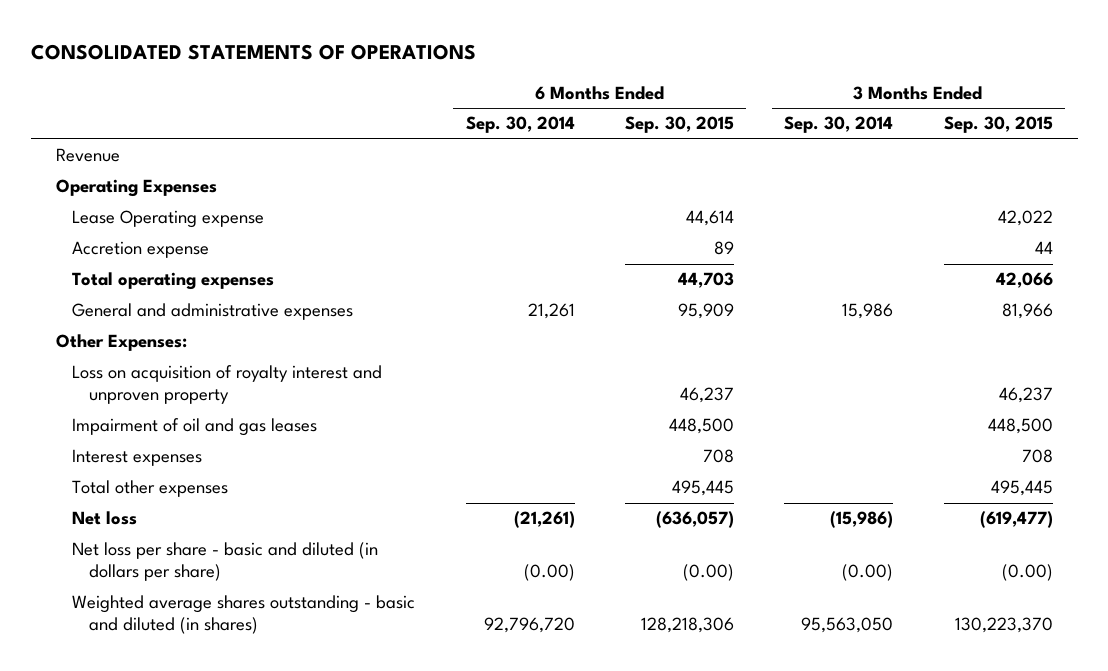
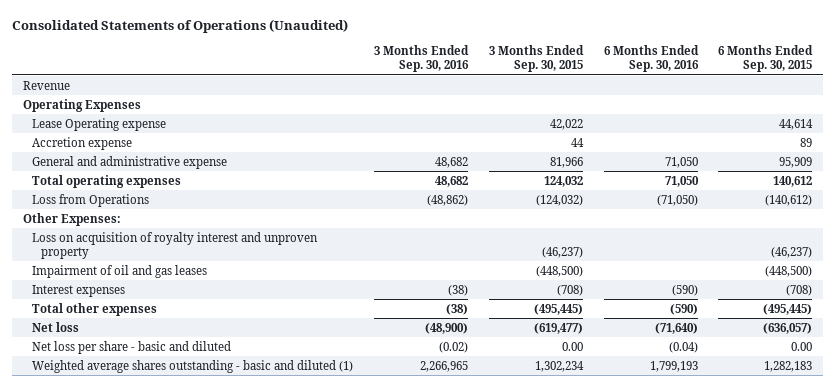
- CONSOLIDATED STATEMENTS OF OPERATIONS
+ Consolidated Statements of Operations (Unaudited)
- | 6 Months Ended Sep. 30, 2014 | 6 Months Ended Sep. 30, 2015 | 3 Months Ended Sep. 30, 2014 | 3 Months Ended Sep. 30, 2015
+ | 3 Months Ended Sep. 30, 2016 | 3 Months Ended Sep. 30, 2015 | 6 Months Ended Sep. 30, 2016 | 6 Months Ended Sep. 30, 2015
- Total operating expenses | | 44,703 | | 42,066
- General and administrative expenses | 21,261 | 95,909 | 15,986 | 81,966
+ General and administrative expense | 48,682 | 81,966 | 71,050 | 95,909
+ Total operating expenses | 48,682 | 124,032 | 71,050 | 140,612
+ Loss from Operations | (48,862) | (124,032) | (71,050) | (140,612)
- Loss on acquisition of royalty interest and unproven property | | 46,237 | | 46,237
- Impairment of oil and gas leases | | 448,500 | | 448,500
- Interest expenses | | 708 | | 708
- Total other expenses | | 495,445 | | 495,445
+ Loss on acquisition of royalty interest and unproven property | | (46,237) | | (46,237)
+ Impairment of oil and gas leases | | (448,500) | | (448,500)
+ Interest expenses | (38) | (708) | (590) | (708)
+ Total other expenses | (38) | (495,445) | (590) | (495,445)
- Net loss per share - basic and diluted (in dollars per share) | (0.00) | (0.00) | (0.00) | (0.00)
- Weighted average shares outstanding - basic and diluted (in shares) | 92,796,720 | 128,218,306 | 95,563,050 | 130,223,370
+ Net loss per share - basic and diluted | (0.02) | 0.00 | (0.04) | 0.00
+ Weighted average shares outstanding - basic and diluted (1) | 2,266,965 | 1,302,234 | 1,799,193 | 1,282,183

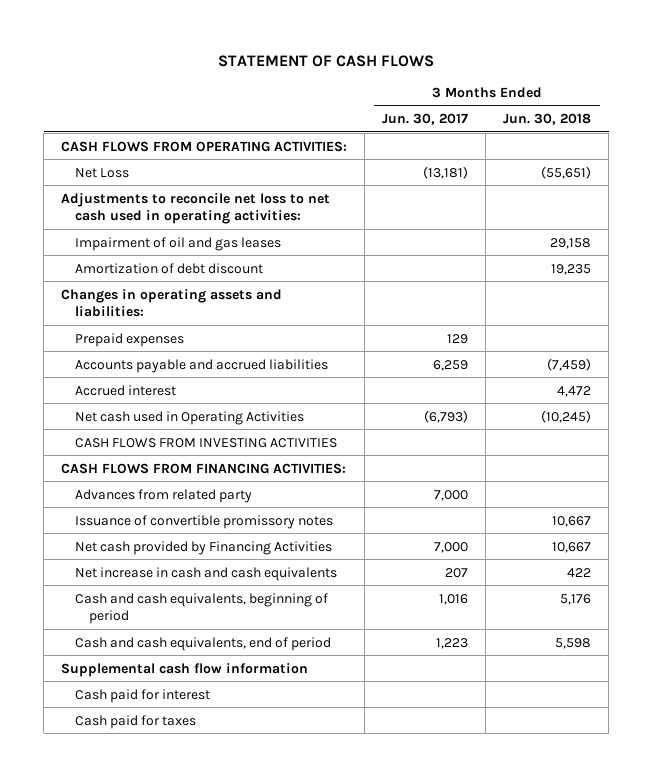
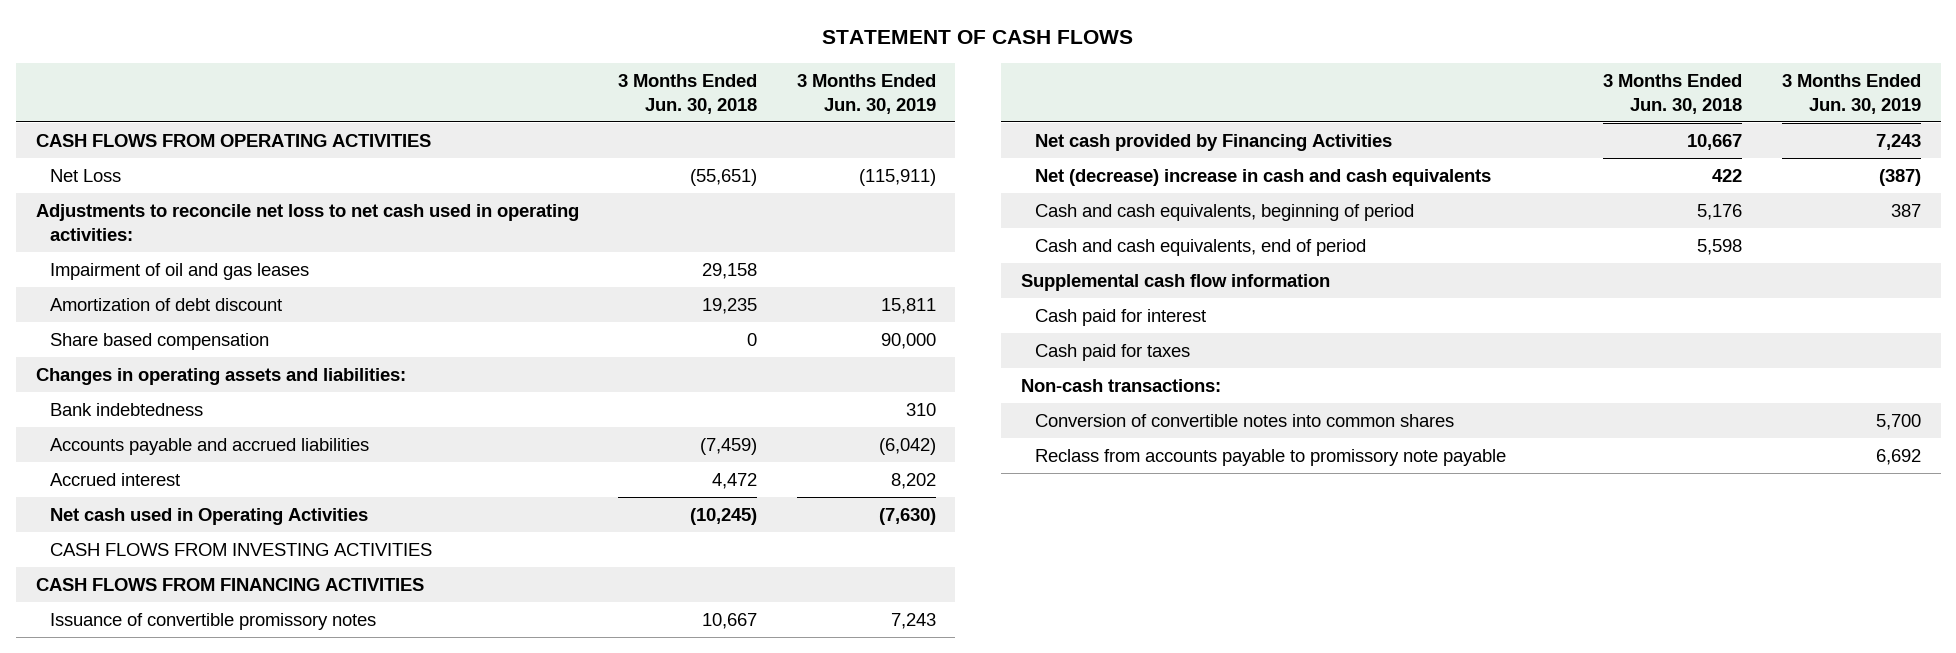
- | 3 Months Ended Jun. 30, 2017 | 3 Months Ended Jun. 30, 2018
+ | 3 Months Ended Jun. 30, 2018 | 3 Months Ended Jun. 30, 2019
- CASH FLOWS FROM OPERATING ACTIVITIES:
+ CASH FLOWS FROM OPERATING ACTIVITIES
+ Share based compensation | 0 | 90,000
- Prepaid expenses | 129 |
+ Bank indebtedness | | 310
- CASH FLOWS FROM FINANCING ACTIVITIES:
- Advances from related party | 7,000 |
+ CASH FLOWS FROM FINANCING ACTIVITIES
- Net increase in cash and cash equivalents | 207 | 422
+ Net (decrease) increase in cash and cash equivalents | 422 | (387)
+ Non-cash transactions:
+ Conversion of convertible notes into common shares | | 5,700
+ Reclass from accounts payable to promissory note payable | | 6,692

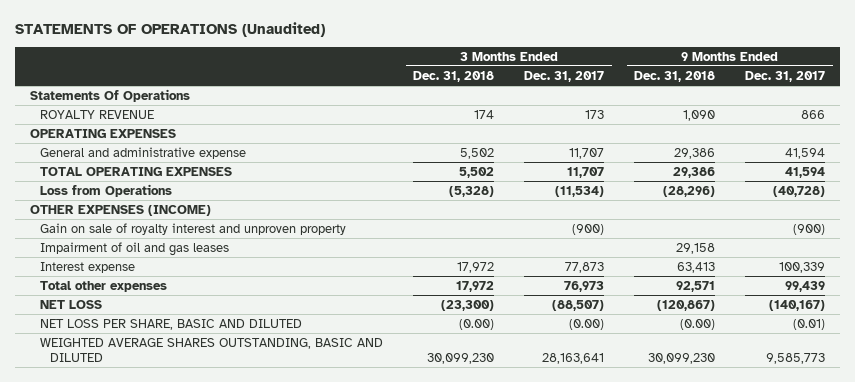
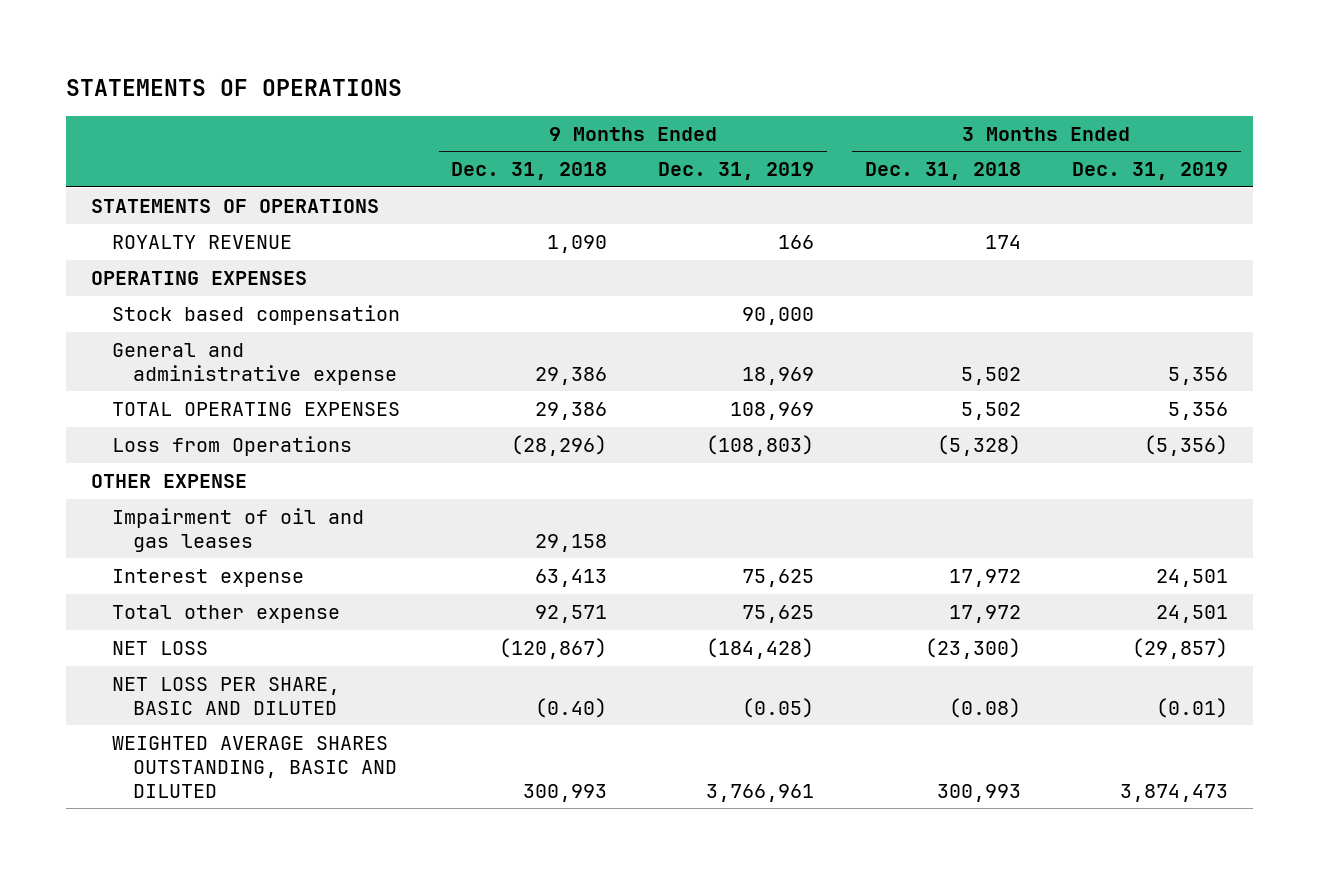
- STATEMENTS OF OPERATIONS (Unaudited)
+ STATEMENTS OF OPERATIONS
- | 3 Months Ended Dec. 31, 2018 | 3 Months Ended Dec. 31, 2017 | 9 Months Ended Dec. 31, 2018 | 9 Months Ended Dec. 31, 2017
+ | 9 Months Ended Dec. 31, 2018 | 9 Months Ended Dec. 31, 2019 | 3 Months Ended Dec. 31, 2018 | 3 Months Ended Dec. 31, 2019
- Statements Of Operations
+ STATEMENTS OF OPERATIONS
+ Stock based compensation | | 90,000 | |
- OTHER EXPENSES (INCOME)
- Gain on sale of royalty interest and unproven property | | (900) | | (900)
+ OTHER EXPENSE
- Total other expenses | 17,972 | 76,973 | 92,571 | 99,439
+ Total other expense | 92,571 | 75,625 | 17,972 | 24,501
- NET LOSS PER SHARE, BASIC AND DILUTED | (0.00) | (0.00) | (0.00) | (0.01)
- WEIGHTED AVERAGE SHARES OUTSTANDING, BASIC AND DILUTED | 30,099,230 | 28,163,641 | 30,099,230 | 9,585,773
+ NET LOSS PER SHARE, BASIC AND DILUTED | (0.40) | (0.05) | (0.08) | (0.01)
+ WEIGHTED AVERAGE SHARES OUTSTANDING, BASIC AND DILUTED | 300,993 | 3,766,961 | 300,993 | 3,874,473

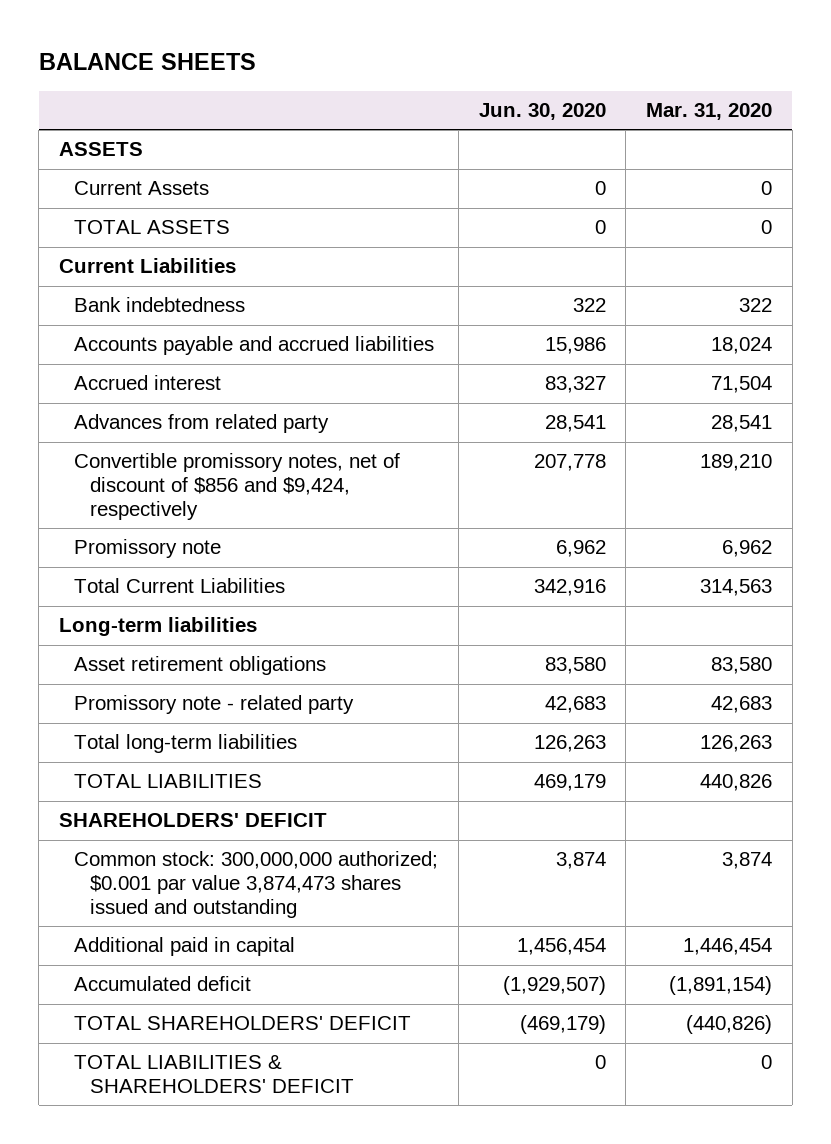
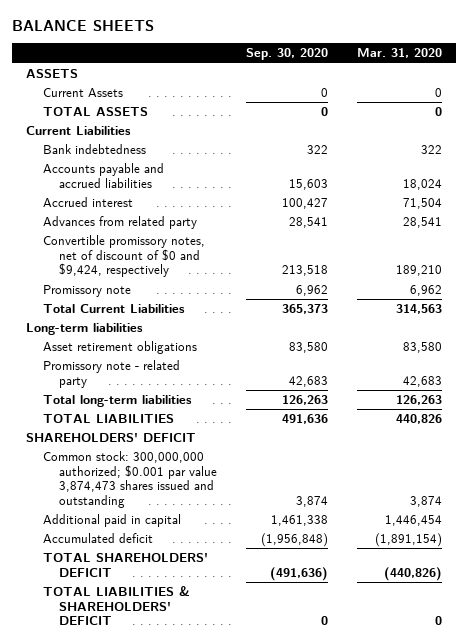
- | Jun. 30, 2020 | Mar. 31, 2020
+ | Sep. 30, 2020 | Mar. 31, 2020
- Convertible promissory notes, net of discount of $856 and $9,424, respectively | 207,778 | 189,210
+ Convertible promissory notes, net of discount of $0 and $9,424, respectively | 213,518 | 189,210

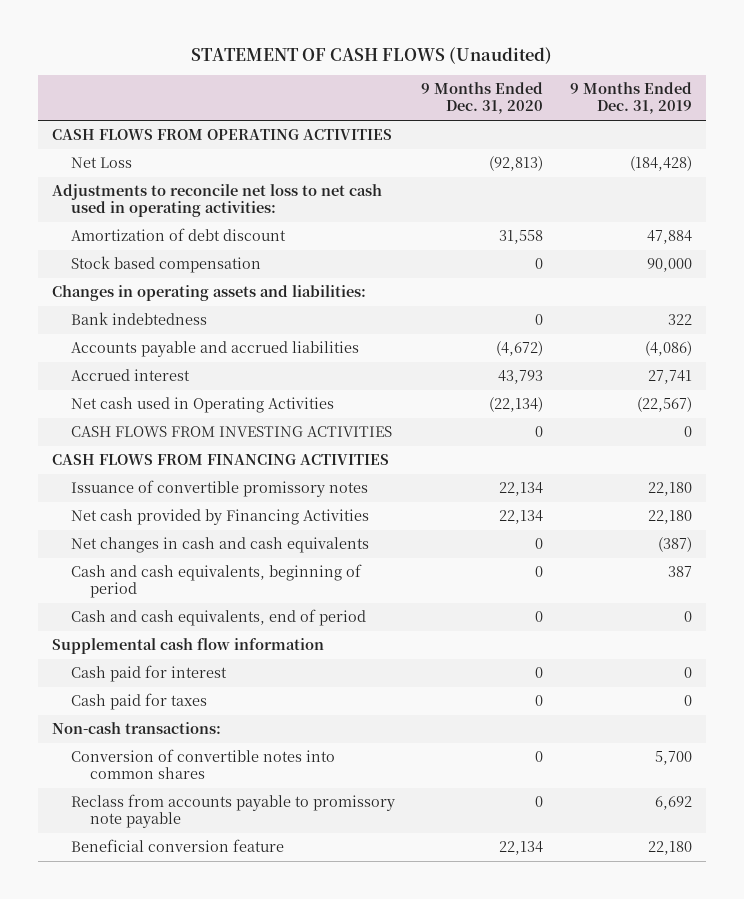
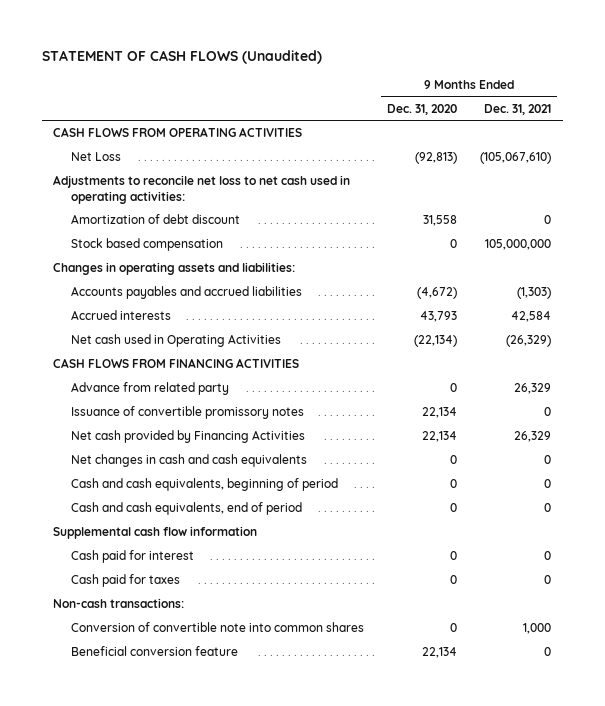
- | 9 Months Ended Dec. 31, 2020 | 9 Months Ended Dec. 31, 2019
+ | 9 Months Ended Dec. 31, 2020 | 9 Months Ended Dec. 31, 2021
- Bank indebtedness | 0 | 322
- Accounts payable and accrued liabilities | (4,672) | (4,086)
- Accrued interest | 43,793 | 27,741
+ Accounts payables and accrued liabilities | (4,672) | (1,303)
+ Accrued interests | 43,793 | 42,584
- CASH FLOWS FROM INVESTING ACTIVITIES | 0 | 0
+ Advance from related party | 0 | 26,329
- Conversion of convertible notes into common shares | 0 | 5,700
- Reclass from accounts payable to promissory note payable | 0 | 6,692
+ Conversion of convertible note into common shares | 0 | 1,000

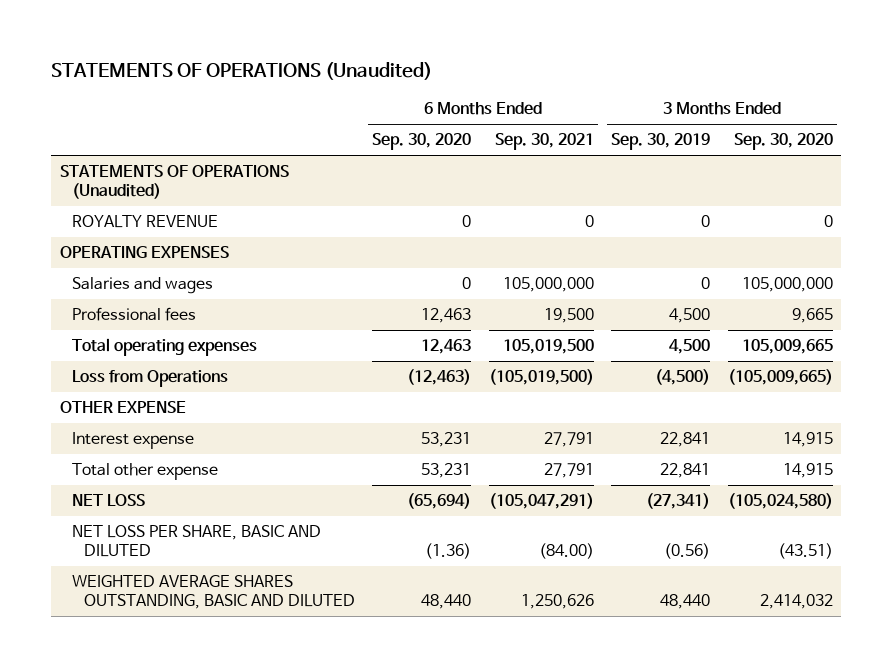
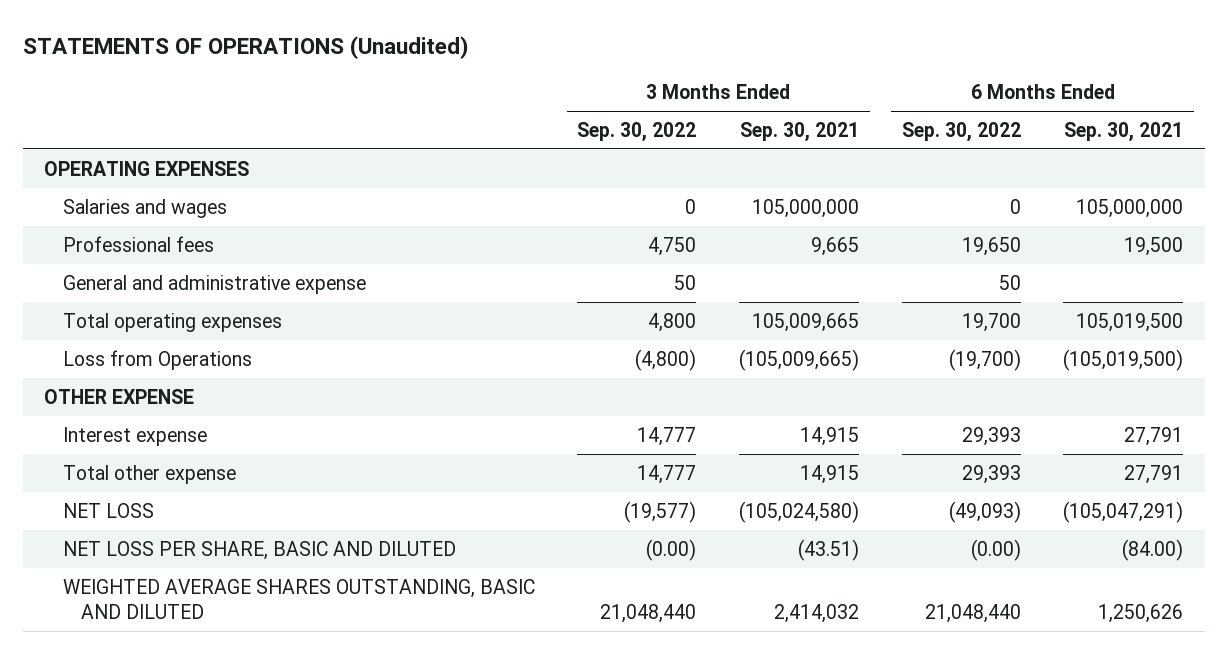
- | 6 Months Ended Sep. 30, 2020 | 6 Months Ended Sep. 30, 2021 | 3 Months Ended Sep. 30, 2019 | 3 Months Ended Sep. 30, 2020
+ | 3 Months Ended Sep. 30, 2022 | 3 Months Ended Sep. 30, 2021 | 6 Months Ended Sep. 30, 2022 | 6 Months Ended Sep. 30, 2021
- STATEMENTS OF OPERATIONS (Unaudited)
- ROYALTY REVENUE | 0 | 0 | 0 | 0
+ General and administrative expense | 50 | | 50 |

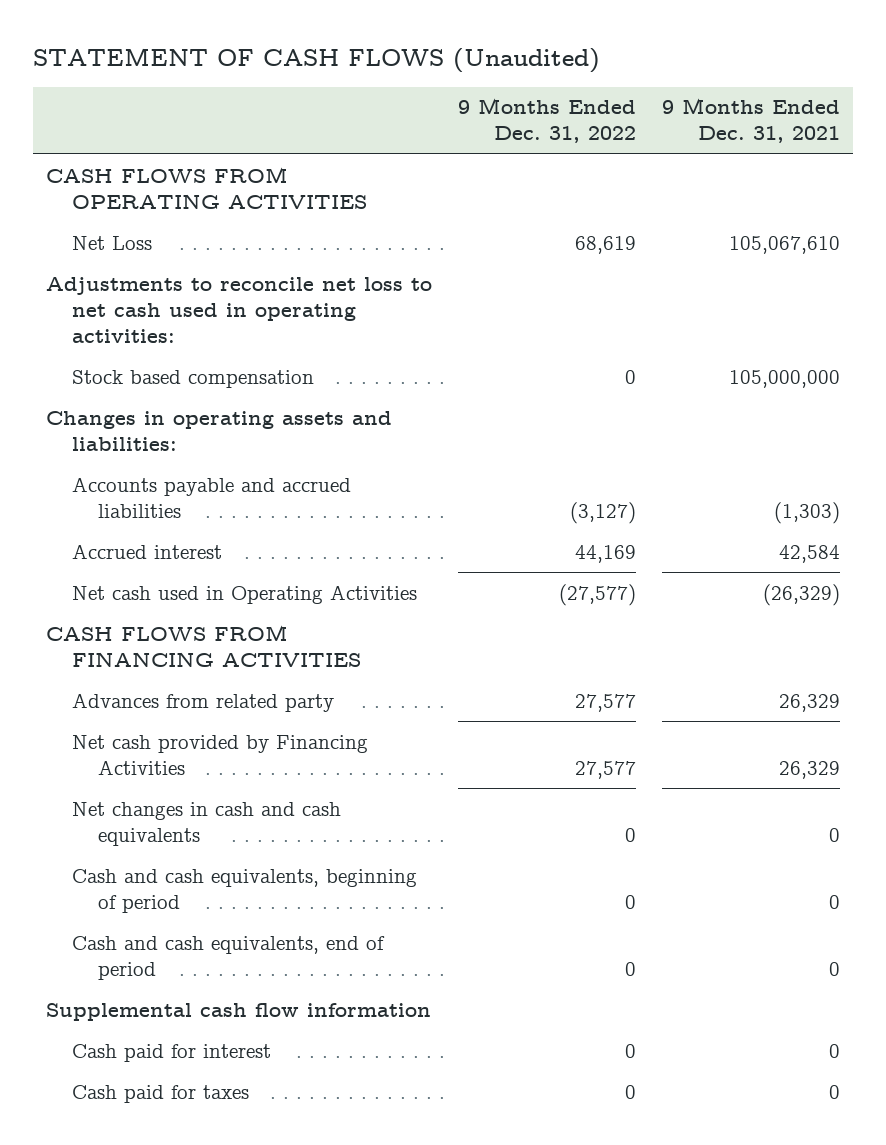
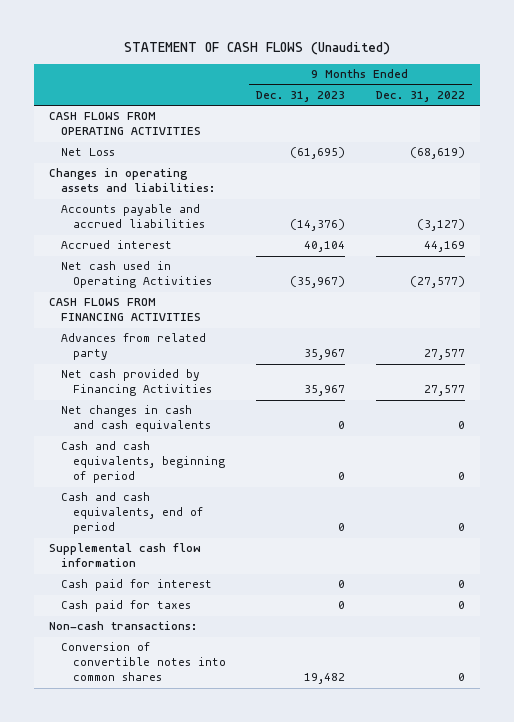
- | 9 Months Ended Dec. 31, 2022 | 9 Months Ended Dec. 31, 2021
+ | 9 Months Ended Dec. 31, 2023 | 9 Months Ended Dec. 31, 2022
- Net Loss | 68,619 | 105,067,610
- Adjustments to reconcile net loss to net cash used in operating activities:
- Stock based compensation | 0 | 105,000,000
+ Net Loss | (61,695) | (68,619)
+ Non-cash transactions:
+ Conversion of convertible notes into common shares | 19,482 | 0

